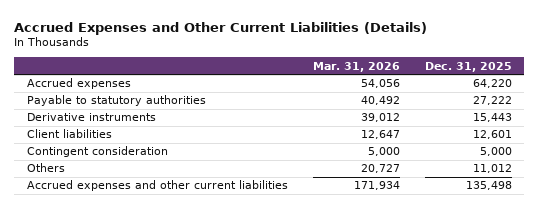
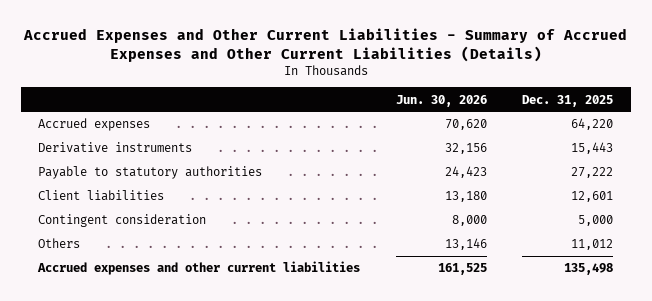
- Accrued Expenses and Other Current Liabilities (Details)
+ Accrued Expenses and Other Current Liabilities - Summary of Accrued Expenses and Other Current Liabilities (Details)
- | Mar. 31, 2026 | Dec. 31, 2025
+ | Jun. 30, 2026 | Dec. 31, 2025
moved down: Payable to statutory authorities | 24,423 | 27,222

